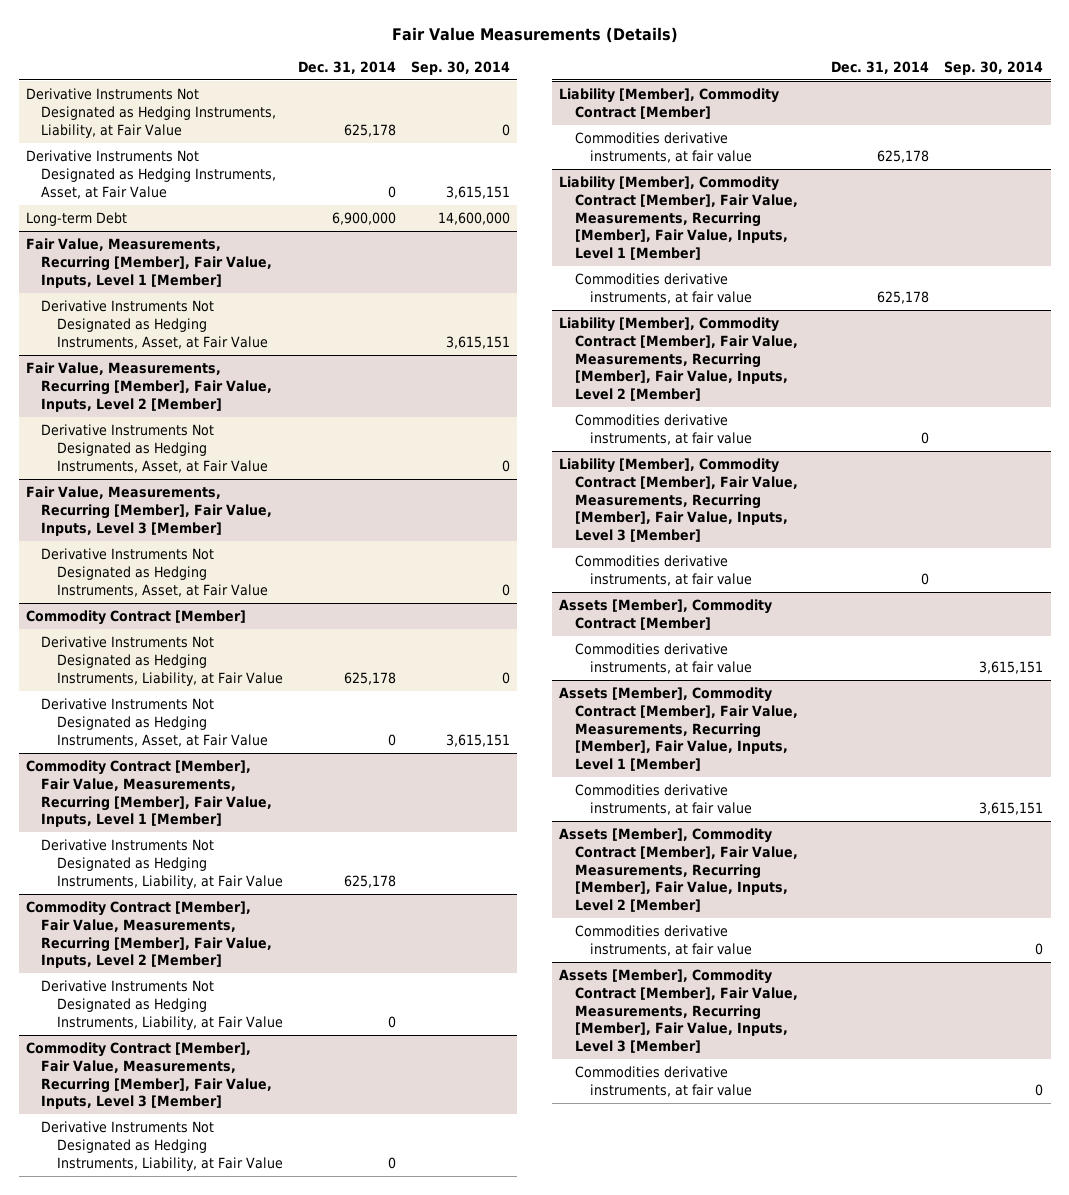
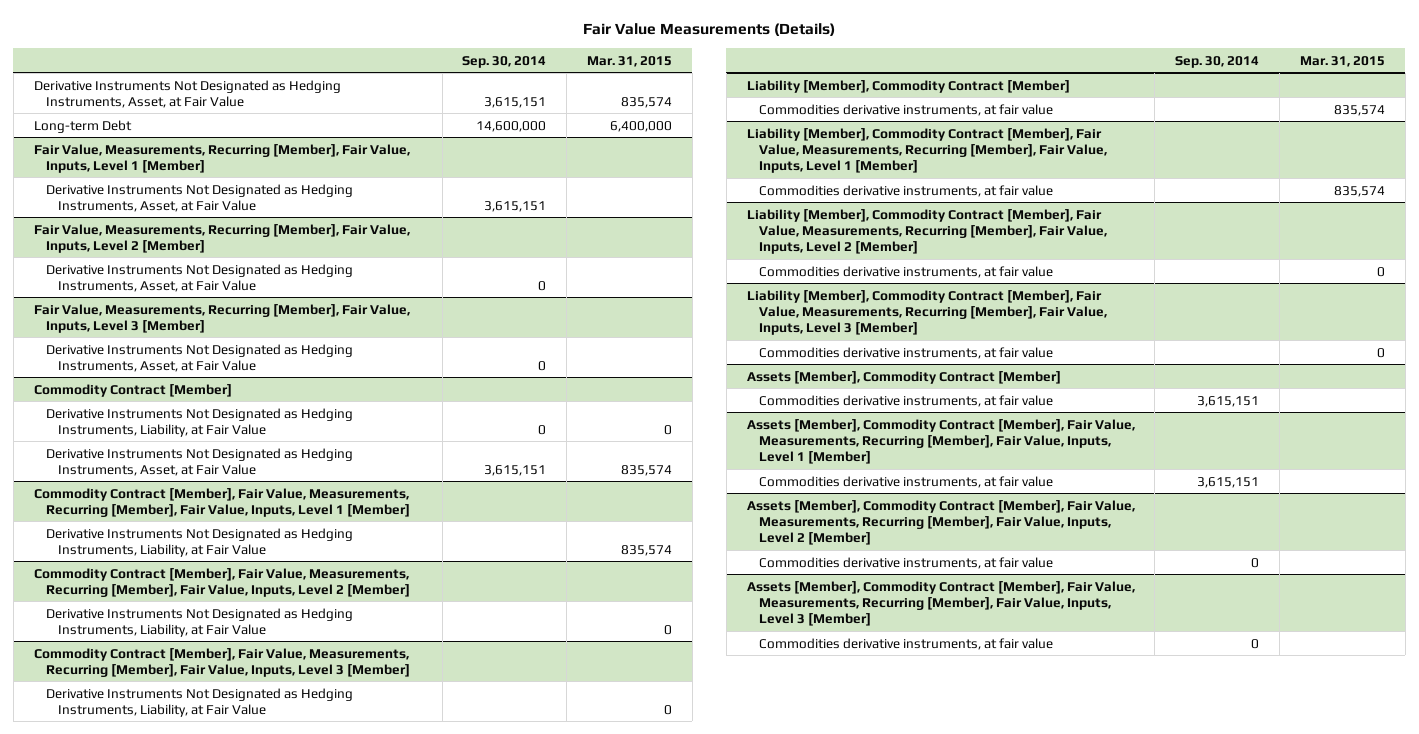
- | Dec. 31, 2014 | Sep. 30, 2014
+ | Sep. 30, 2014 | Mar. 31, 2015
- Derivative Instruments Not Designated as Hedging Instruments, Liability, at Fair Value | 625,178 | 0

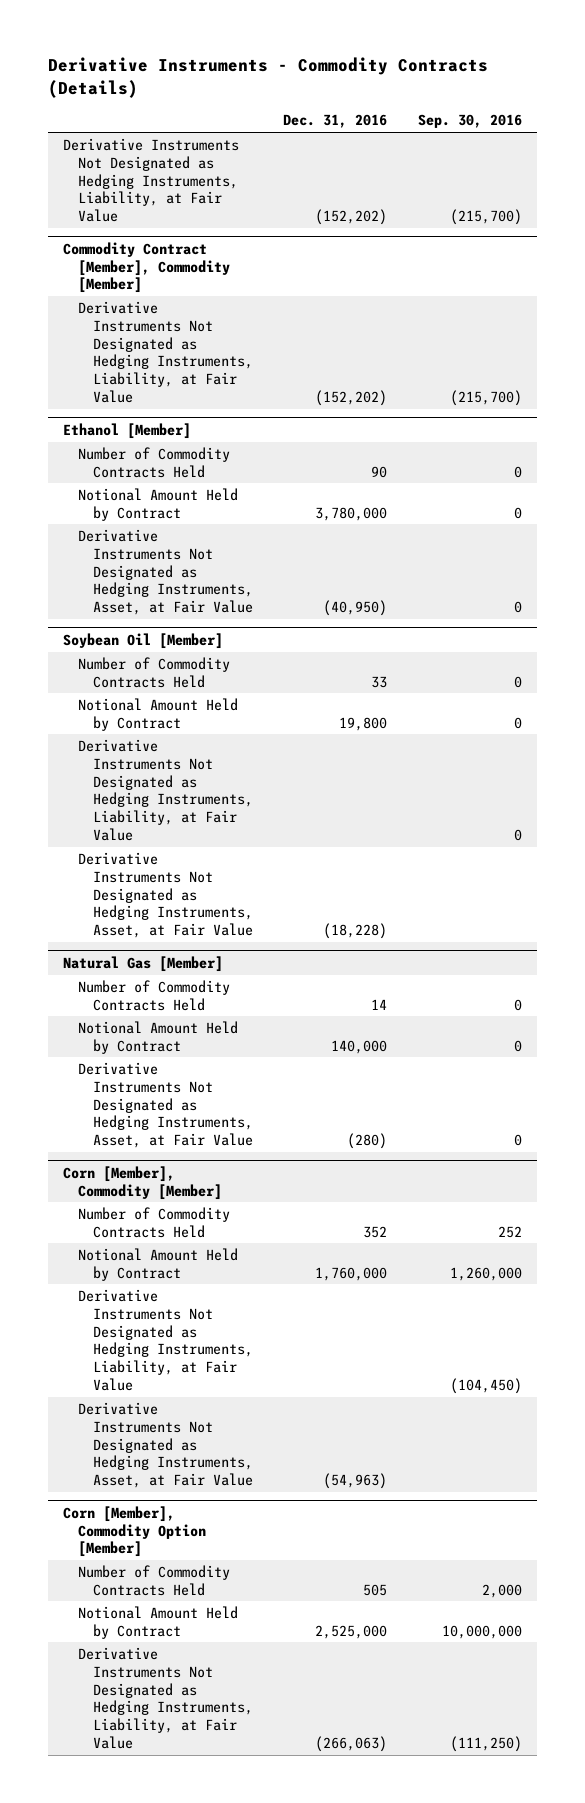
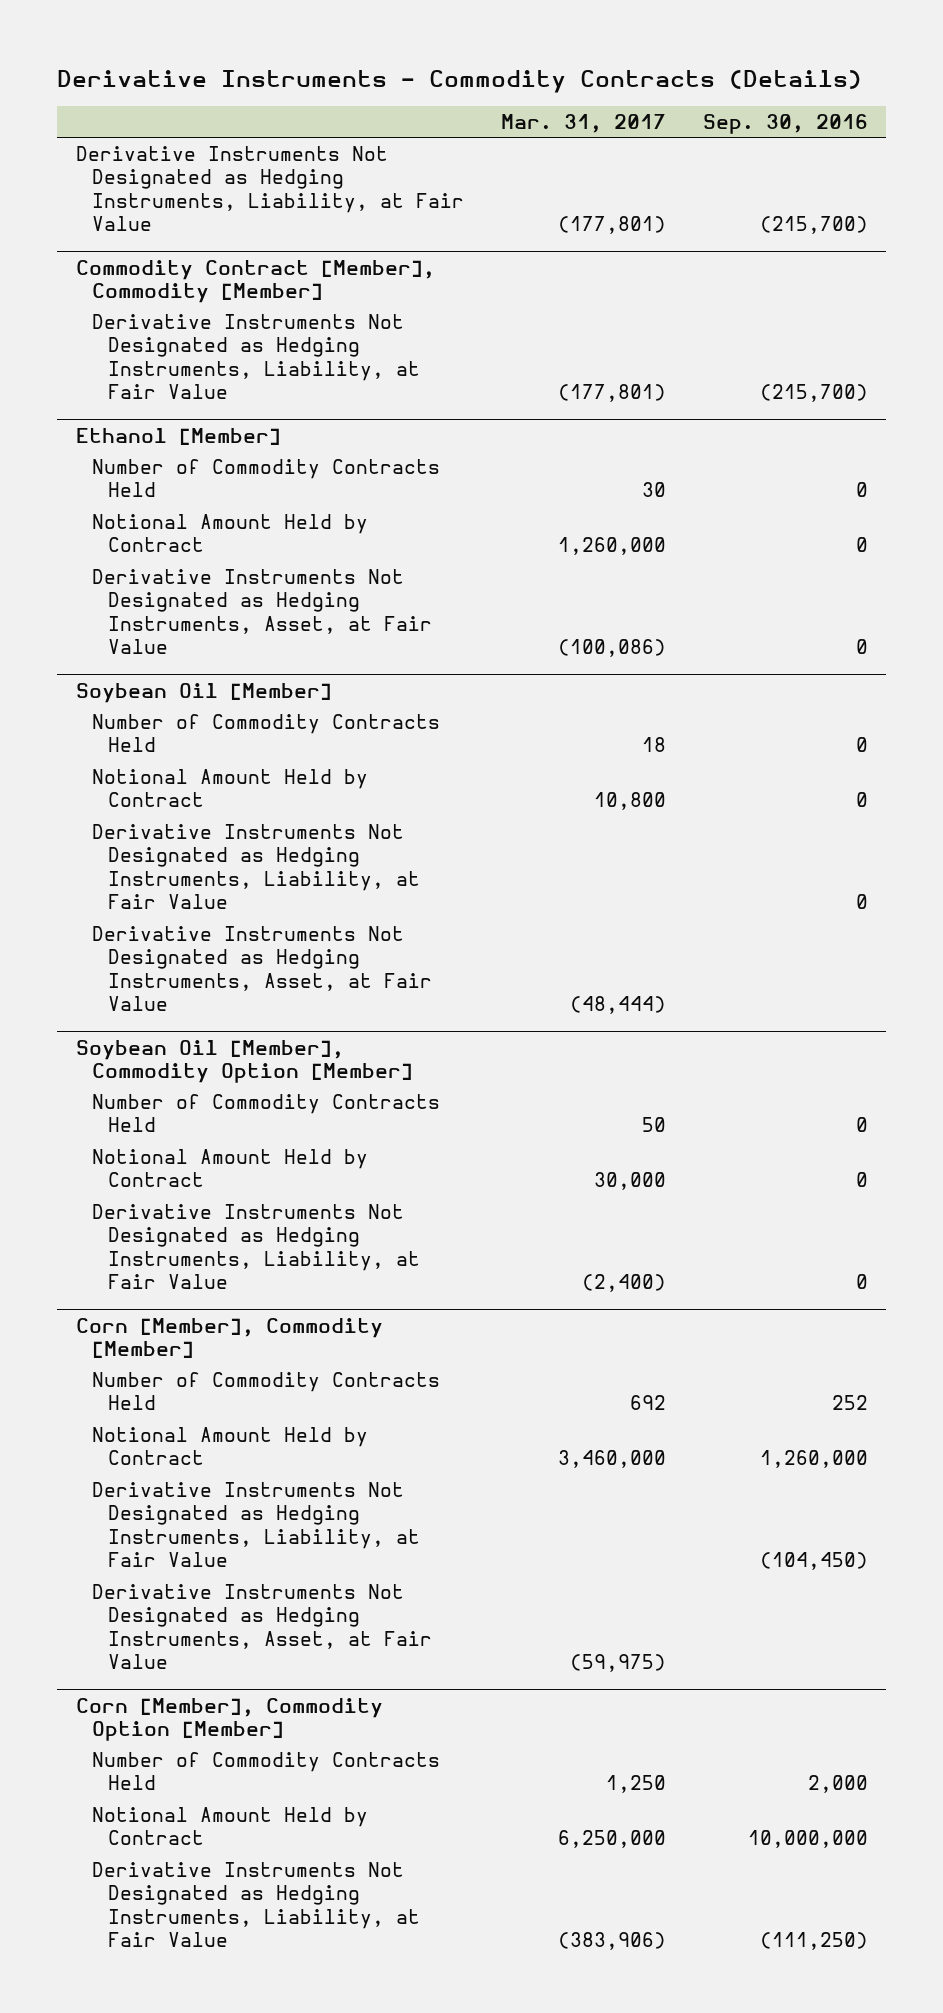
- | Dec. 31, 2016 | Sep. 30, 2016
+ | Mar. 31, 2017 | Sep. 30, 2016
- Natural Gas [Member]
+ Soybean Oil [Member], Commodity Option [Member]
- Derivative Instruments Not Designated as Hedging Instruments, Asset, at Fair Value | (280) | 0
+ Derivative Instruments Not Designated as Hedging Instruments, Liability, at Fair Value | (2,400) | 0

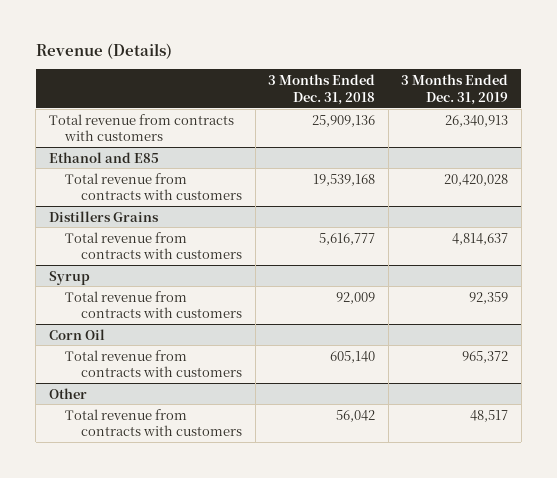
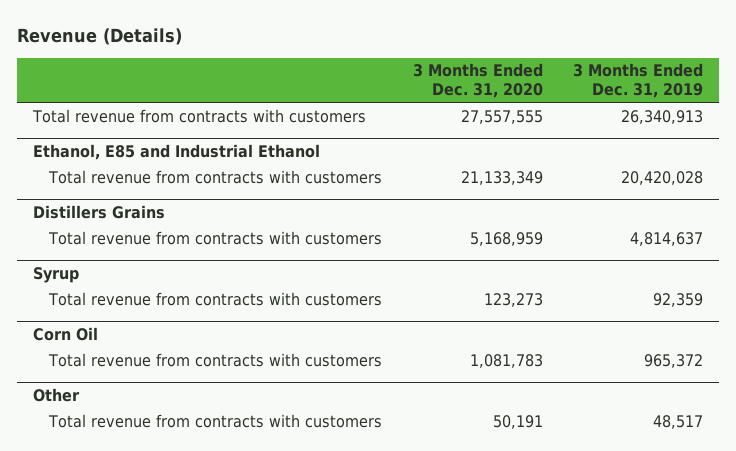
- | 3 Months Ended Dec. 31, 2018 | 3 Months Ended Dec. 31, 2019
+ | 3 Months Ended Dec. 31, 2020 | 3 Months Ended Dec. 31, 2019
- Ethanol and E85
+ Ethanol, E85 and Industrial Ethanol

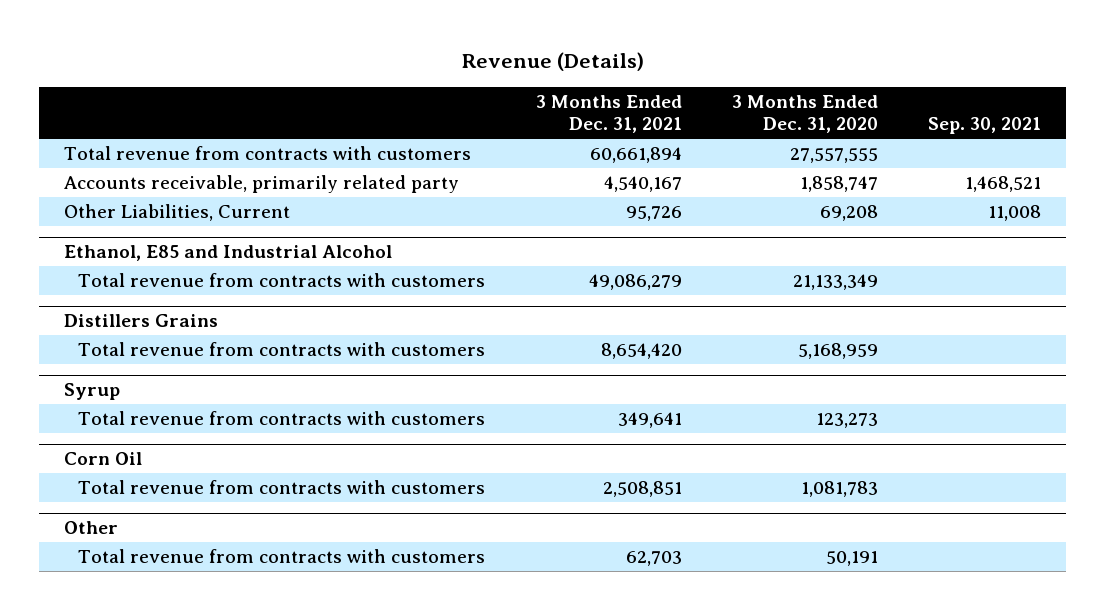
- | 3 Months Ended Dec. 31, 2020 | 3 Months Ended Dec. 31, 2019
+ | 3 Months Ended Dec. 31, 2021 | 3 Months Ended Dec. 31, 2020 | Sep. 30, 2021
- Ethanol, E85 and Industrial Ethanol
+ Accounts receivable, primarily related party | 4,540,167 | 1,858,747 | 1,468,521
+ Other Liabilities, Current | 95,726 | 69,208 | 11,008
+ Ethanol, E85 and Industrial Alcohol

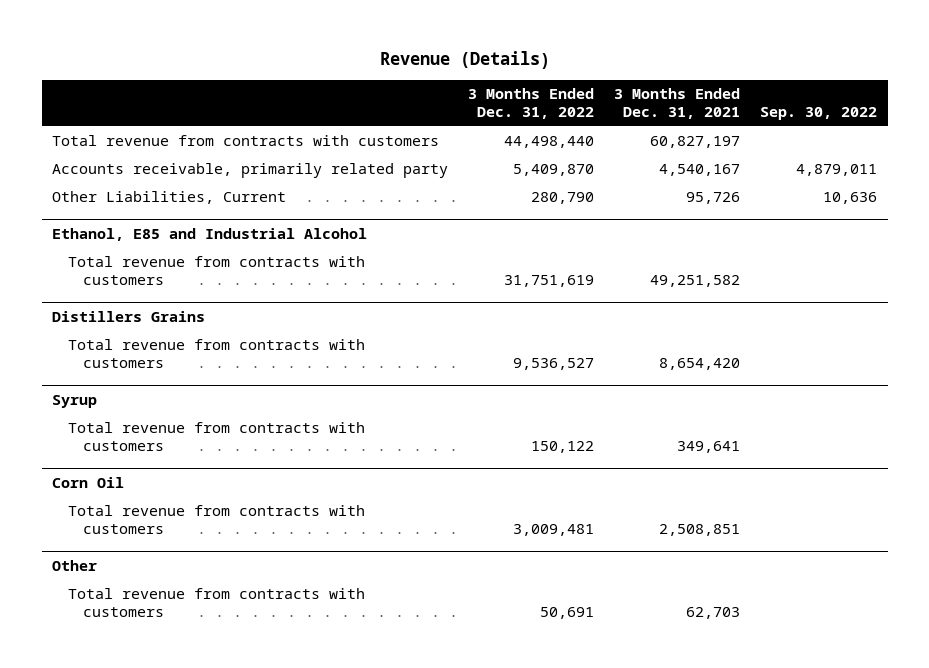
- | 3 Months Ended Dec. 31, 2021 | 3 Months Ended Dec. 31, 2020 | Sep. 30, 2021
+ | 3 Months Ended Dec. 31, 2022 | 3 Months Ended Dec. 31, 2021 | Sep. 30, 2022
- Total revenue from contracts with customers | 60,661,894 | 27,557,555 |
+ Total revenue from contracts with customers | 44,498,440 | 60,827,197 |
@ Ethanol, E85 and Industrial Alcohol
- Total revenue from contracts with customers | 49,086,279 | 21,133,349 |
+ Total revenue from contracts with customers | 31,751,619 | 49,251,582 |

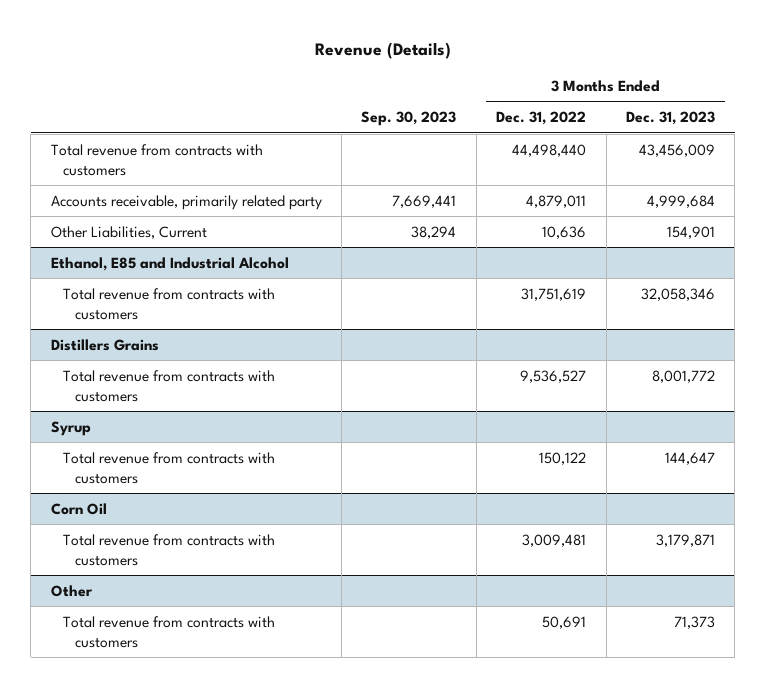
- | 3 Months Ended Dec. 31, 2022 | 3 Months Ended Dec. 31, 2021 | Sep. 30, 2022
+ | Sep. 30, 2023 | 3 Months Ended Dec. 31, 2022 | 3 Months Ended Dec. 31, 2023
- Accounts receivable, primarily related party | 5,409,870 | 4,540,167 | 4,879,011
- Other Liabilities, Current | 280,790 | 95,726 | 10,636
+ Accounts receivable, primarily related party | 7,669,441 | 4,879,011 | 4,999,684
+ Other Liabilities, Current | 38,294 | 10,636 | 154,901

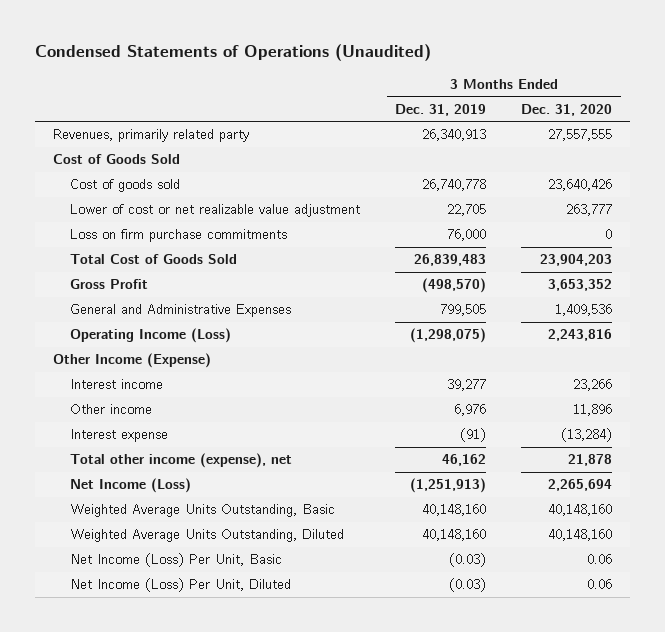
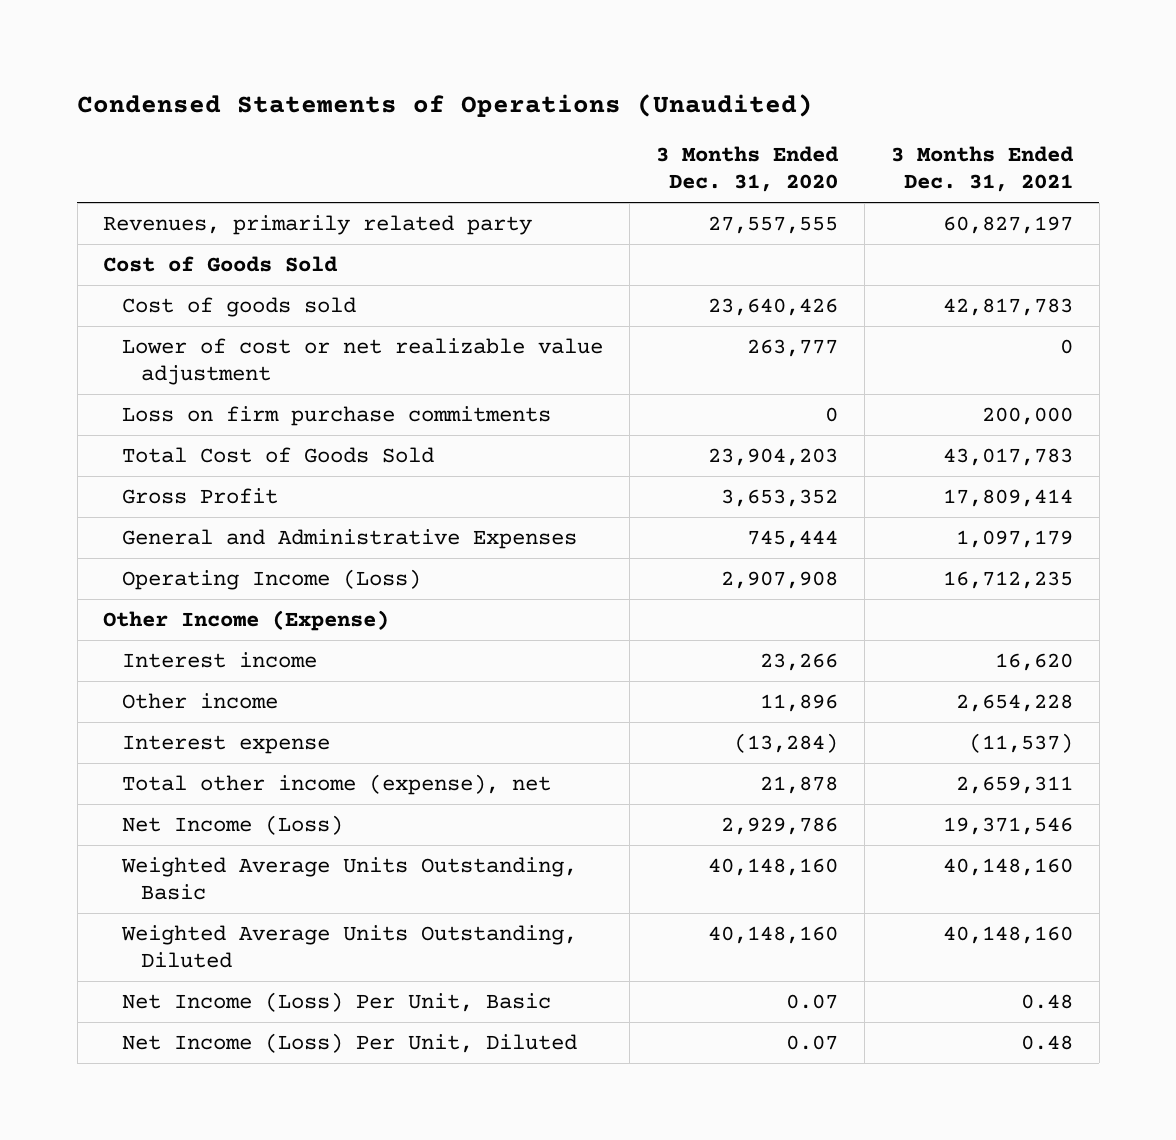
- | 3 Months Ended Dec. 31, 2019 | 3 Months Ended Dec. 31, 2020
+ | 3 Months Ended Dec. 31, 2020 | 3 Months Ended Dec. 31, 2021
- General and Administrative Expenses | 799,505 | 1,409,536
- Operating Income (Loss) | (1,298,075) | 2,243,816
+ General and Administrative Expenses | 745,444 | 1,097,179
+ Operating Income (Loss) | 2,907,908 | 16,712,235
- Net Income (Loss) | (1,251,913) | 2,265,694
+ Net Income (Loss) | 2,929,786 | 19,371,546
- Net Income (Loss) Per Unit, Basic | (0.03) | 0.06
- Net Income (Loss) Per Unit, Diluted | (0.03) | 0.06
+ Net Income (Loss) Per Unit, Basic | 0.07 | 0.48
+ Net Income (Loss) Per Unit, Diluted | 0.07 | 0.48

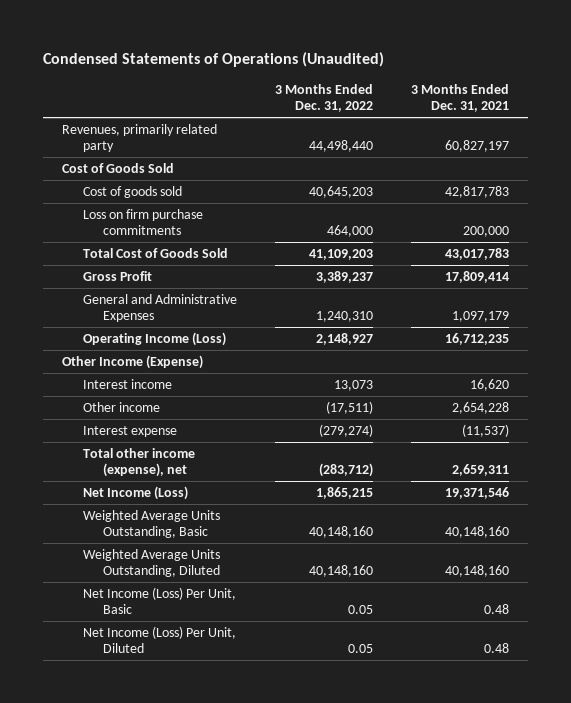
- | 3 Months Ended Dec. 31, 2020 | 3 Months Ended Dec. 31, 2021
+ | 3 Months Ended Dec. 31, 2022 | 3 Months Ended Dec. 31, 2021
- Lower of cost or net realizable value adjustment | 263,777 | 0

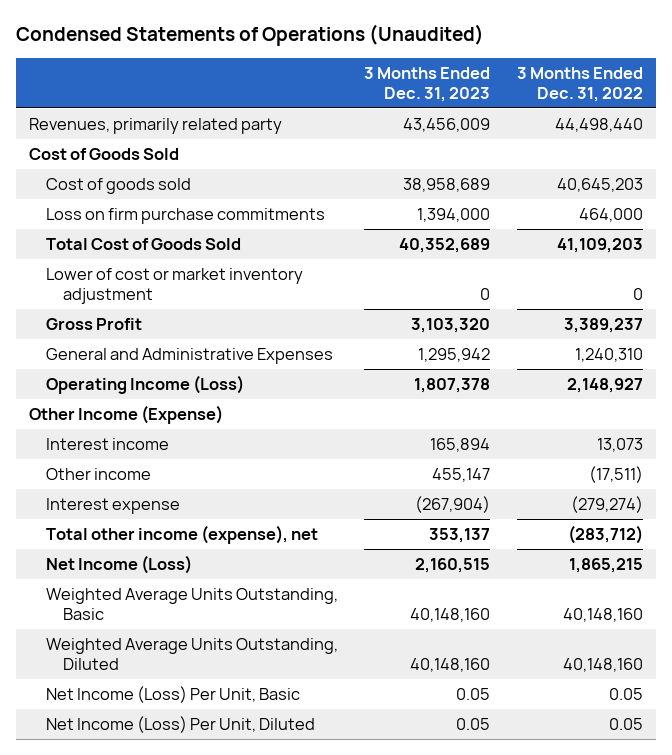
- | 3 Months Ended Dec. 31, 2022 | 3 Months Ended Dec. 31, 2021
+ | 3 Months Ended Dec. 31, 2023 | 3 Months Ended Dec. 31, 2022
+ Lower of cost or market inventory adjustment | 0 | 0

